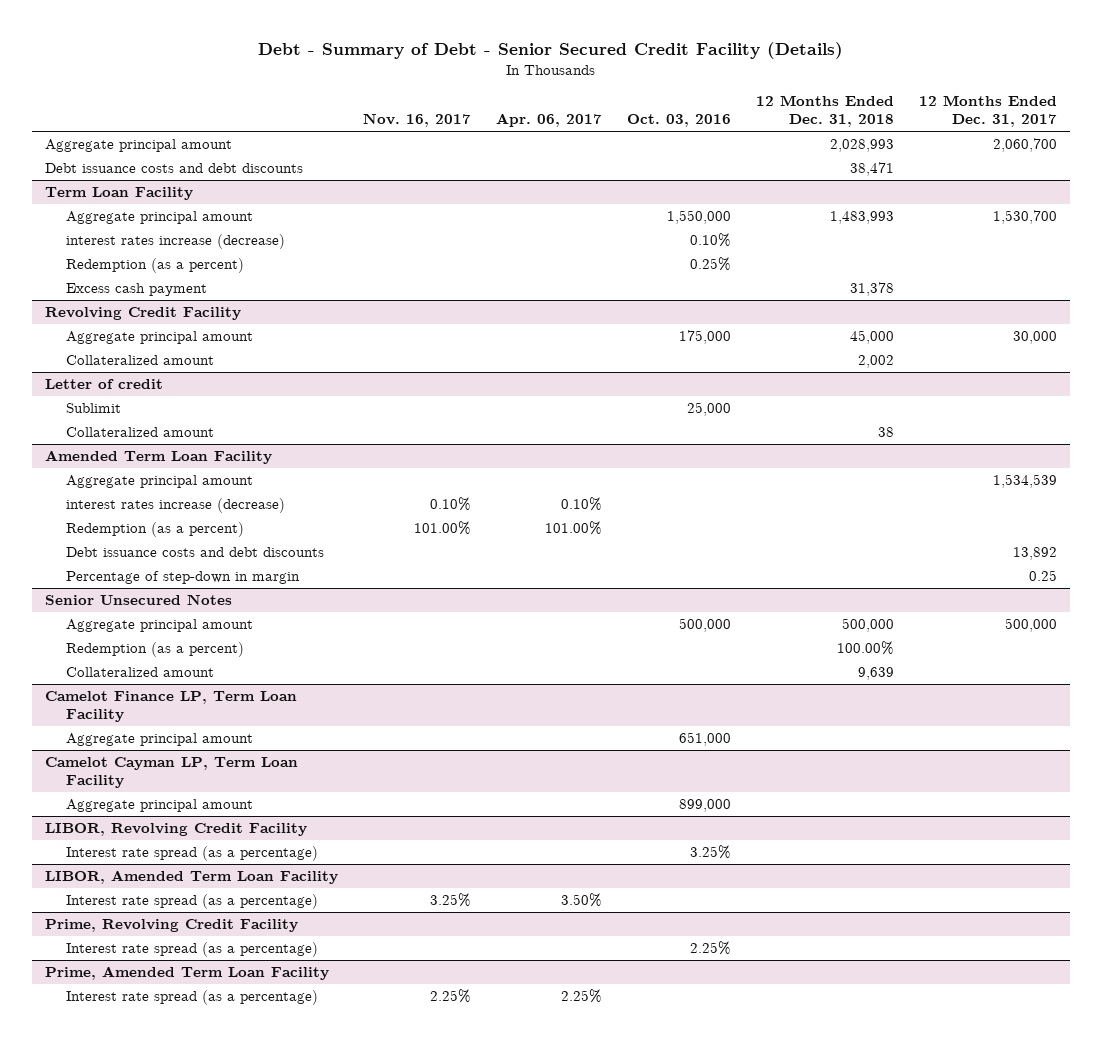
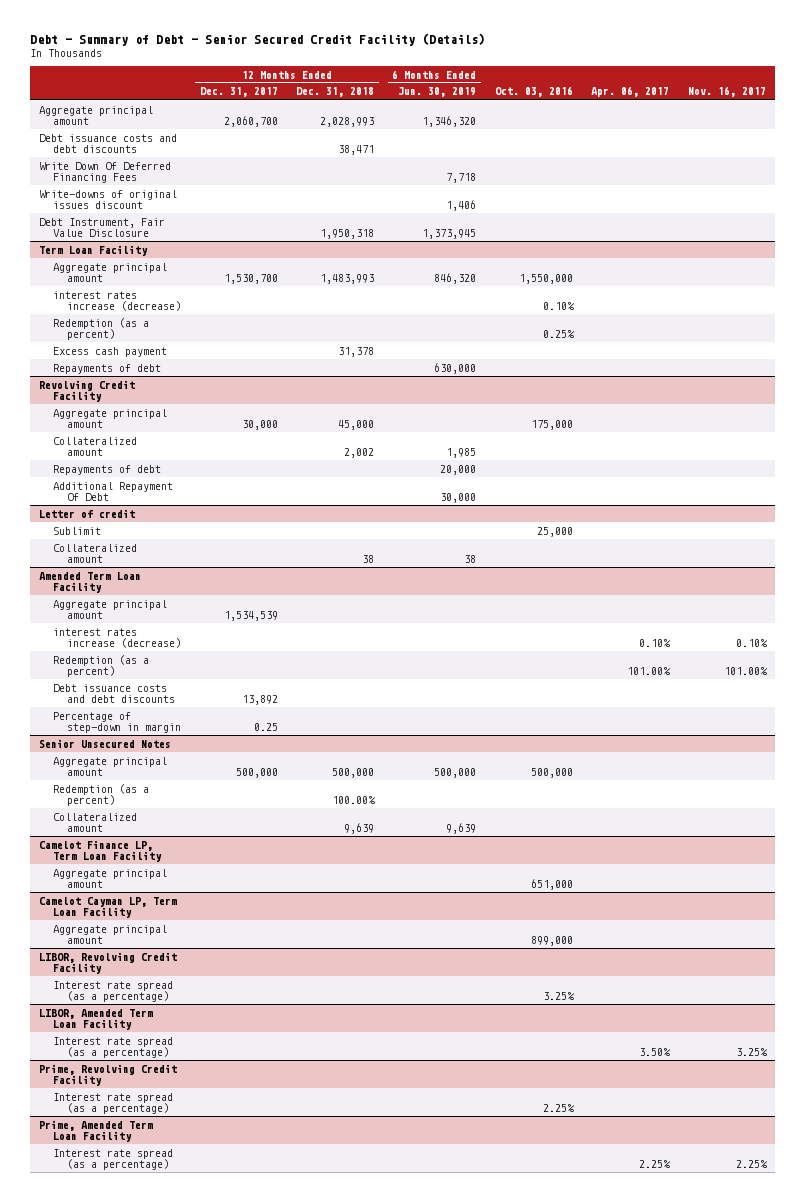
- | Nov. 16, 2017 | Apr. 06, 2017 | Oct. 03, 2016 | 12 Months Ended Dec. 31, 2018 | 12 Months Ended Dec. 31, 2017
+ | 12 Months Ended Dec. 31, 2017 | 12 Months Ended Dec. 31, 2018 | 6 Months Ended Jun. 30, 2019 | Oct. 03, 2016 | Apr. 06, 2017 | Nov. 16, 2017
+ Write Down Of Deferred Financing Fees | | | 7,718 | | |
+ Write-downs of original issues discount | | | 1,406 | | |
+ Debt Instrument, Fair Value Disclosure | | 1,950,318 | 1,373,945 | | |
@ Term Loan Facility
+ Repayments of debt | | | 630,000 | | |
@ Revolving Credit Facility
+ Repayments of debt | | | 20,000 | | |
+ Additional Repayment Of Debt | | | 30,000 | | |

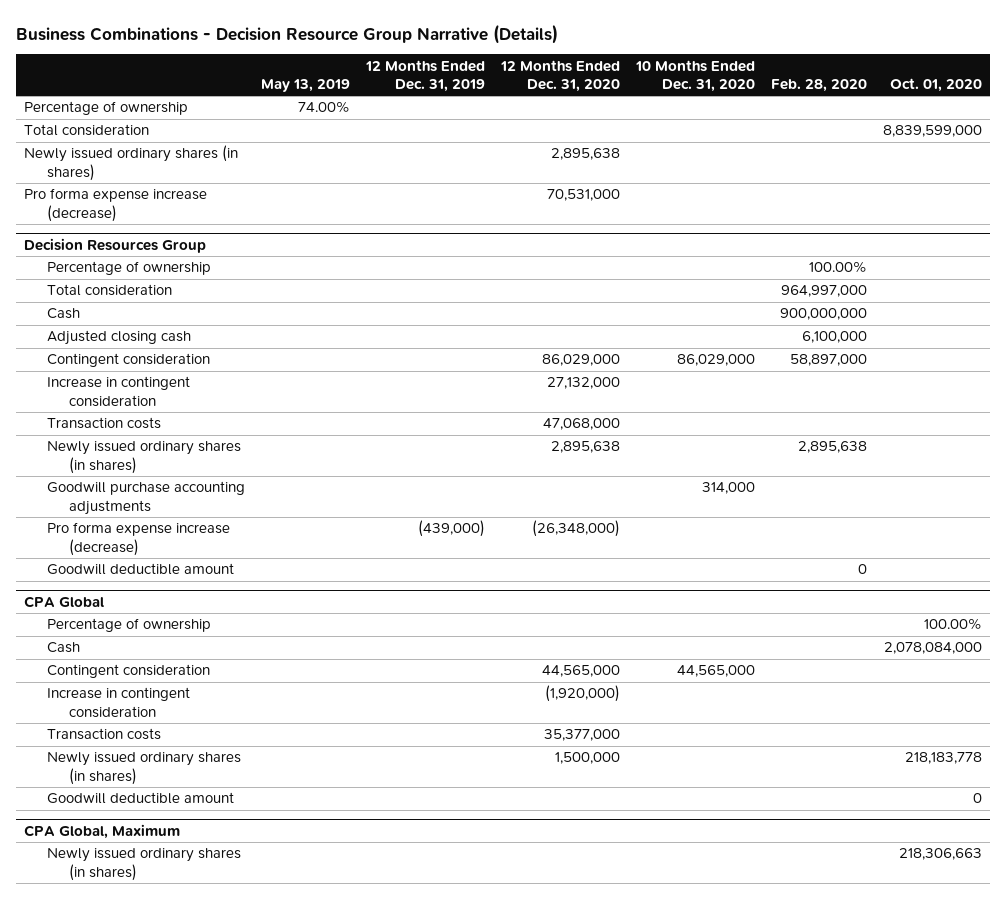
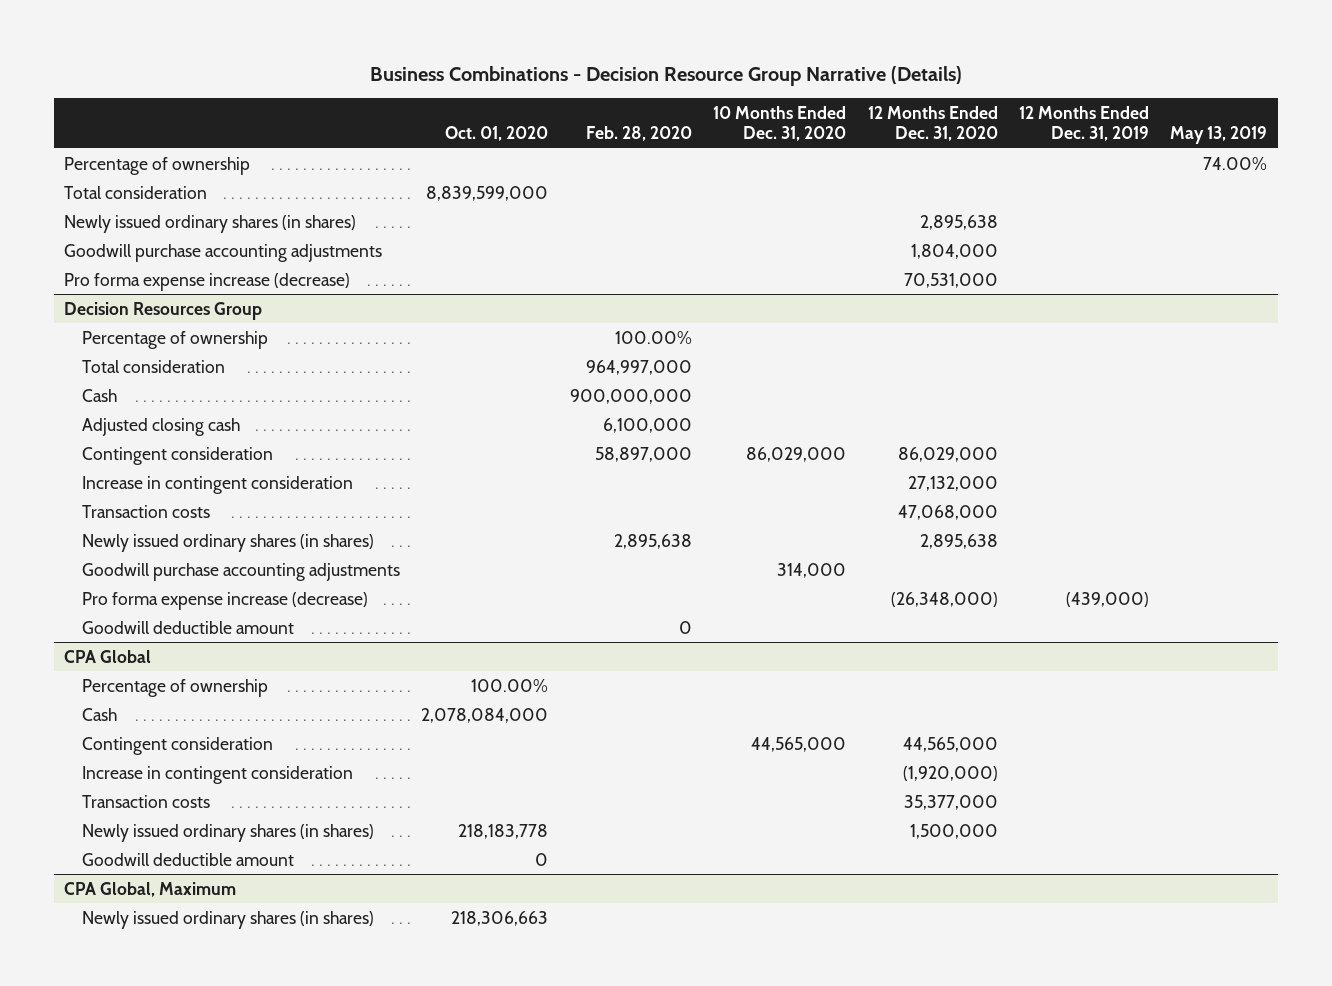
- | May 13, 2019 | 12 Months Ended Dec. 31, 2019 | 12 Months Ended Dec. 31, 2020 | 10 Months Ended Dec. 31, 2020 | Feb. 28, 2020 | Oct. 01, 2020
+ | Oct. 01, 2020 | Feb. 28, 2020 | 10 Months Ended Dec. 31, 2020 | 12 Months Ended Dec. 31, 2020 | 12 Months Ended Dec. 31, 2019 | May 13, 2019
+ Goodwill purchase accounting adjustments | | | | 1,804,000 | |

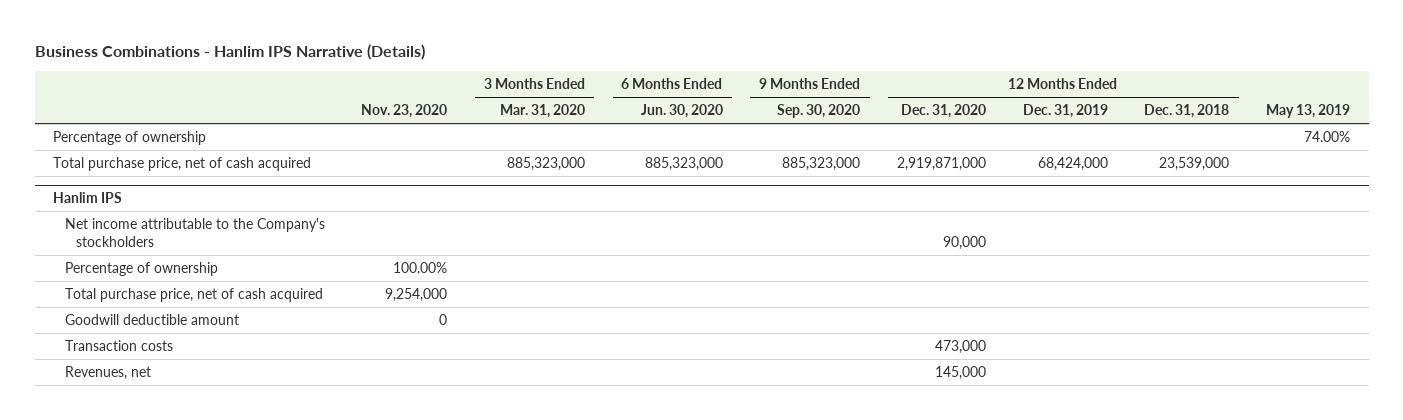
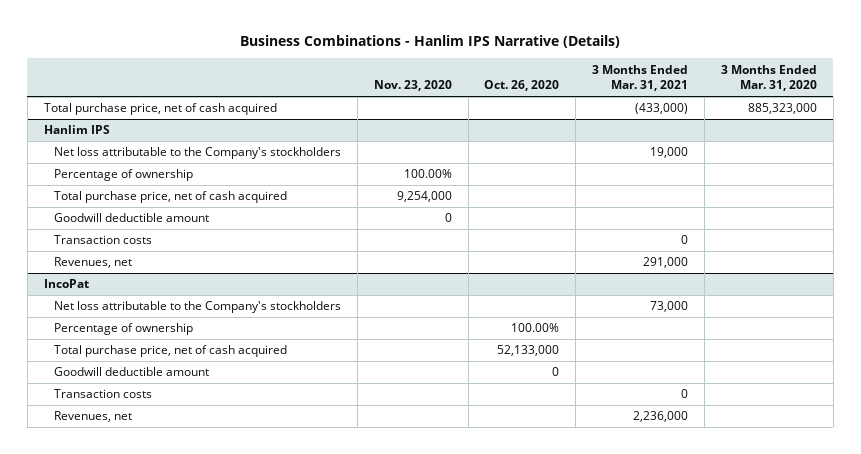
- | Nov. 23, 2020 | 3 Months Ended Mar. 31, 2020 | 6 Months Ended Jun. 30, 2020 | 9 Months Ended Sep. 30, 2020 | 12 Months Ended Dec. 31, 2020 | 12 Months Ended Dec. 31, 2019 | 12 Months Ended Dec. 31, 2018 | May 13, 2019
+ | Nov. 23, 2020 | Oct. 26, 2020 | 3 Months Ended Mar. 31, 2021 | 3 Months Ended Mar. 31, 2020
- Percentage of ownership | | | | | | | | 74.00%
@ Hanlim IPS
- Net income attributable to the Company's stockholders | | | | | 90,000 | | |
+ Net loss attributable to the Company's stockholders | | | 19,000 |
+ IncoPat
+ Net loss attributable to the Company's stockholders | | | 73,000 |
+ Percentage of ownership | | 100.00% | |
+ Total purchase price, net of cash acquired | | 52,133,000 | |
+ Goodwill deductible amount | | 0 | |
+ Transaction costs | | | 0 |
+ Revenues, net | | | 2,236,000 |

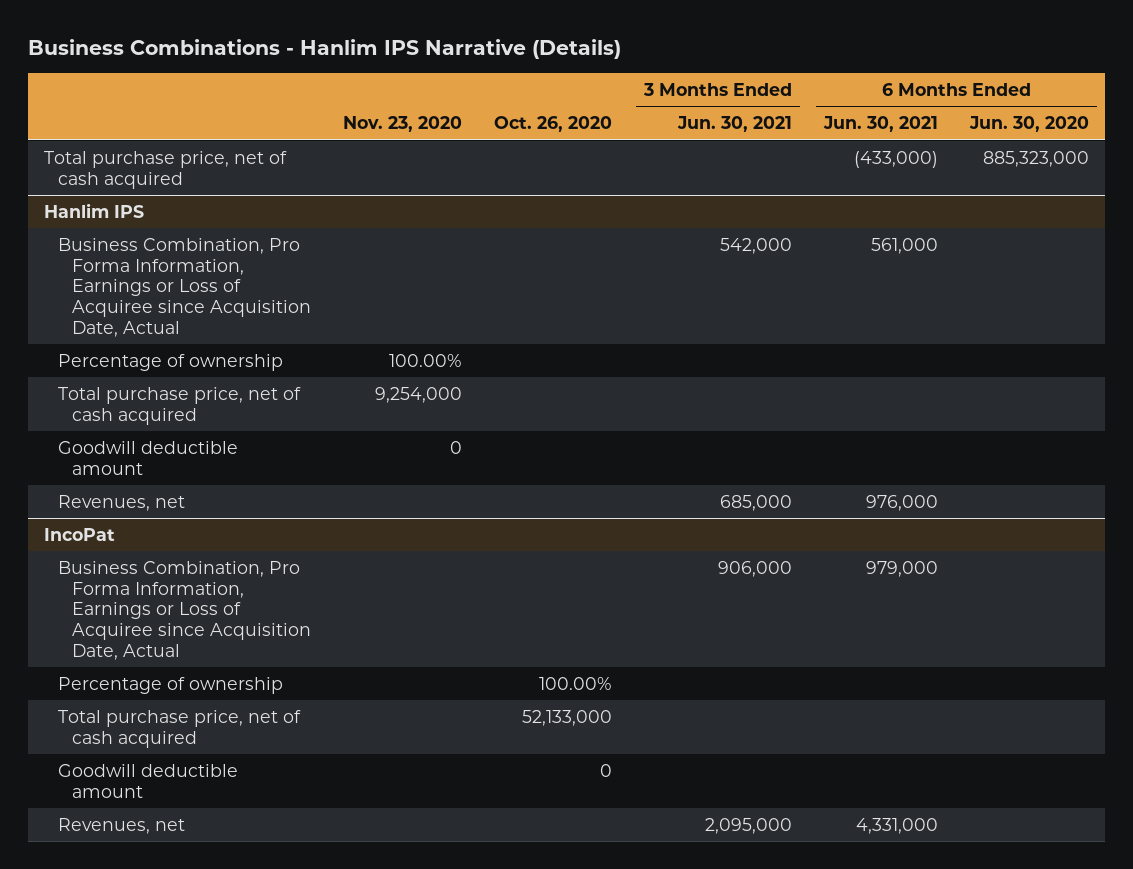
- | Nov. 23, 2020 | Oct. 26, 2020 | 3 Months Ended Mar. 31, 2021 | 3 Months Ended Mar. 31, 2020
+ | Nov. 23, 2020 | Oct. 26, 2020 | 3 Months Ended Jun. 30, 2021 | 6 Months Ended Jun. 30, 2021 | 6 Months Ended Jun. 30, 2020
@ Hanlim IPS
- Net loss attributable to the Company's stockholders | | | 19,000 |
+ Business Combination, Pro Forma Information, Earnings or Loss of Acquiree since Acquisition Date, Actual | | | 542,000 | 561,000 |
- Transaction costs | | | 0 |
@ IncoPat
- Net loss attributable to the Company's stockholders | | | 73,000 |
+ Business Combination, Pro Forma Information, Earnings or Loss of Acquiree since Acquisition Date, Actual | | | 906,000 | 979,000 |
- Transaction costs | | | 0 |

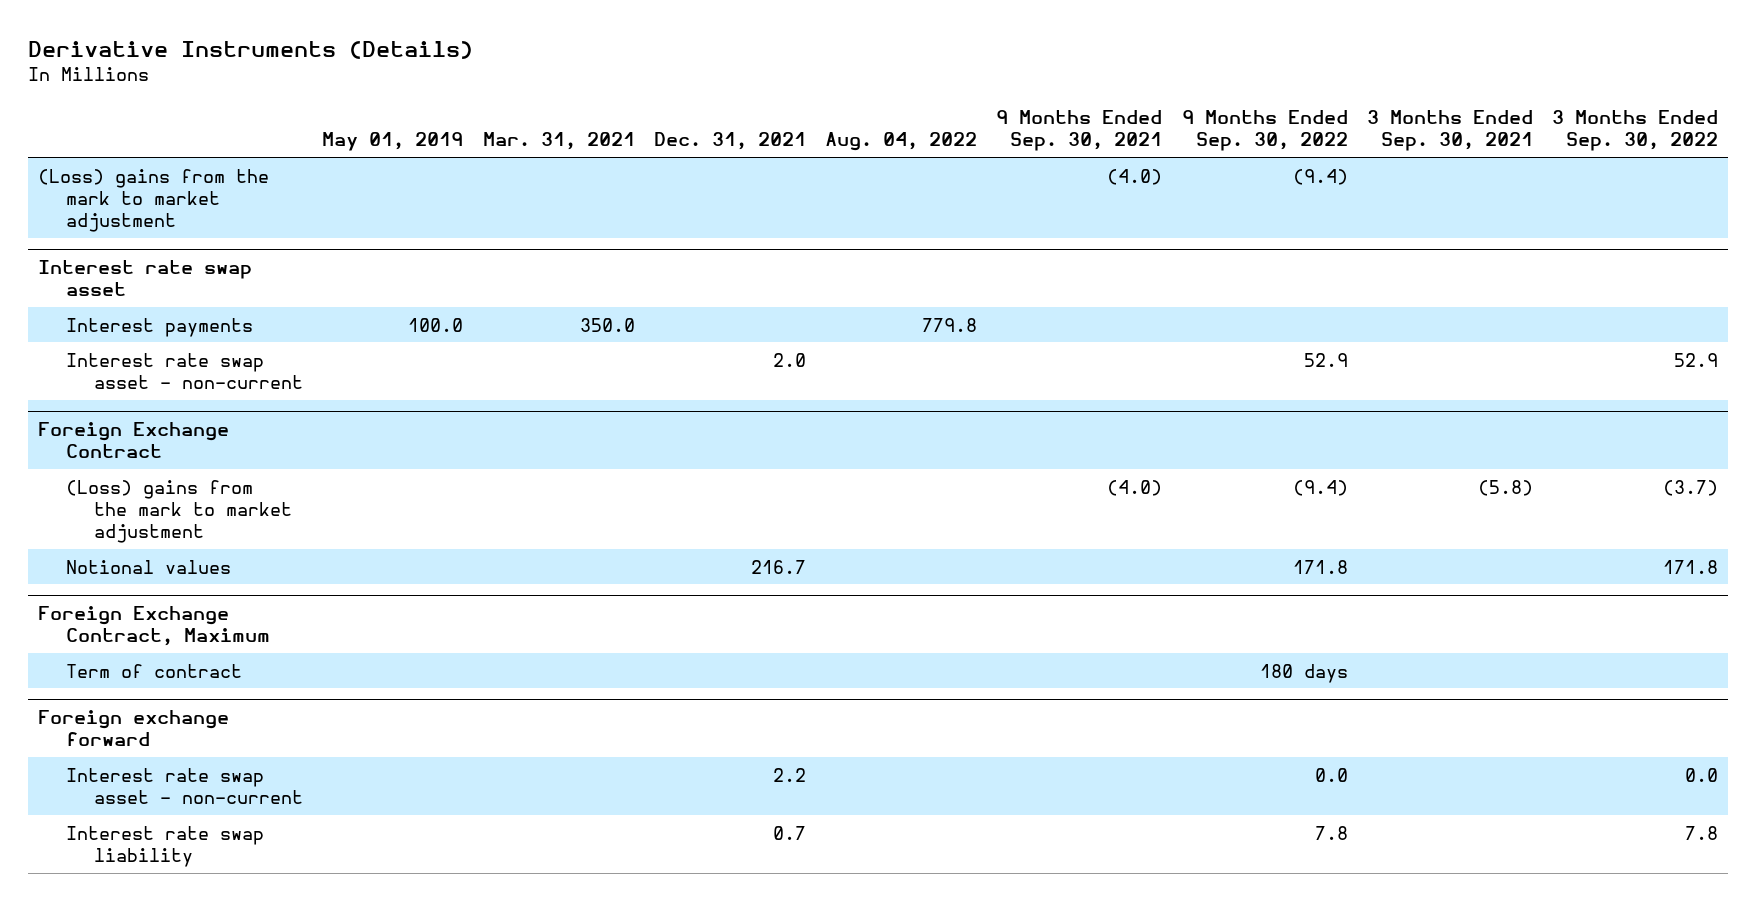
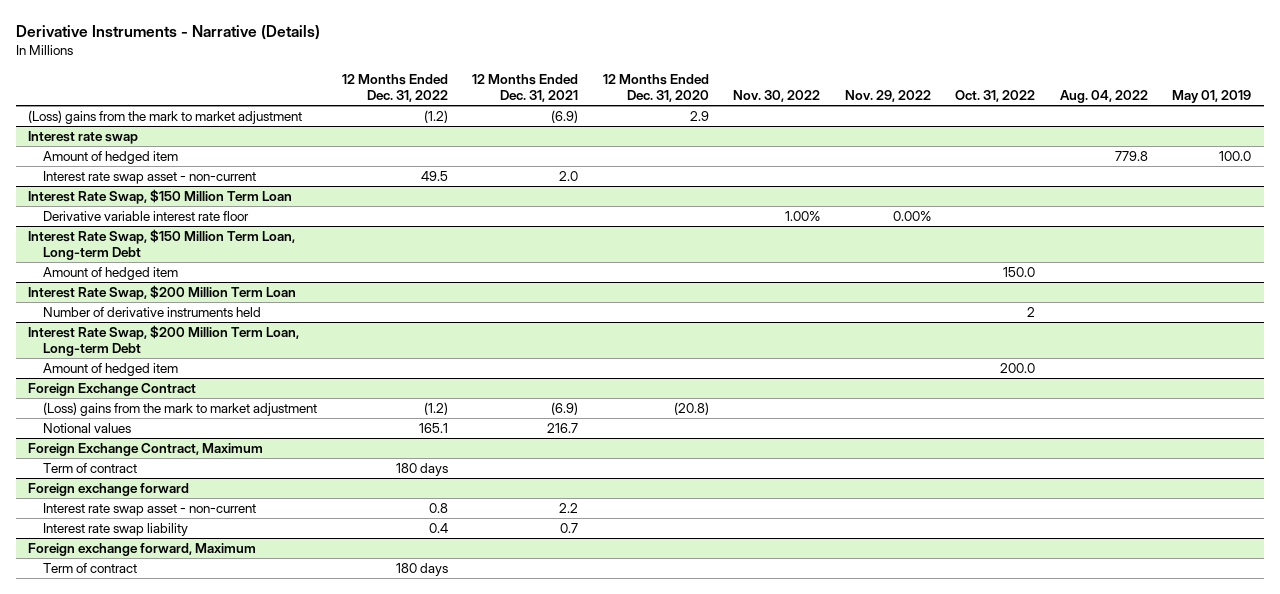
- Derivative Instruments (Details)
+ Derivative Instruments - Narrative (Details)
- | May 01, 2019 | Mar. 31, 2021 | Dec. 31, 2021 | Aug. 04, 2022 | 9 Months Ended Sep. 30, 2021 | 9 Months Ended Sep. 30, 2022 | 3 Months Ended Sep. 30, 2021 | 3 Months Ended Sep. 30, 2022
+ | 12 Months Ended Dec. 31, 2022 | 12 Months Ended Dec. 31, 2021 | 12 Months Ended Dec. 31, 2020 | Nov. 30, 2022 | Nov. 29, 2022 | Oct. 31, 2022 | Aug. 04, 2022 | May 01, 2019
- Interest rate swap asset
- Interest payments | 100.0 | 350.0 | | 779.8 | | | |
+ Interest rate swap
+ Amount of hedged item | | | | | | | 779.8 | 100.0
+ Interest Rate Swap, $150 Million Term Loan
+ Derivative variable interest rate floor | | | | 1.00% | 0.00% | | |
+ Interest Rate Swap, $150 Million Term Loan, Long-term Debt
+ Amount of hedged item | | | | | | 150.0 | |
+ Interest Rate Swap, $200 Million Term Loan
+ Number of derivative instruments held | | | | | | 2 | |
+ Interest Rate Swap, $200 Million Term Loan, Long-term Debt
+ Amount of hedged item | | | | | | 200.0 | |
+ Foreign exchange forward, Maximum
+ Term of contract | 180 days | | | | | | |

